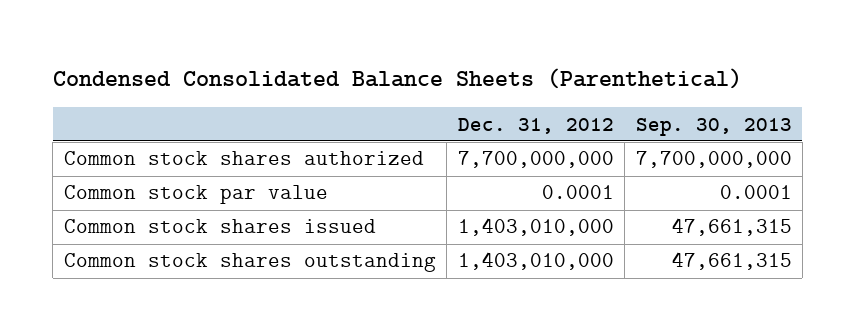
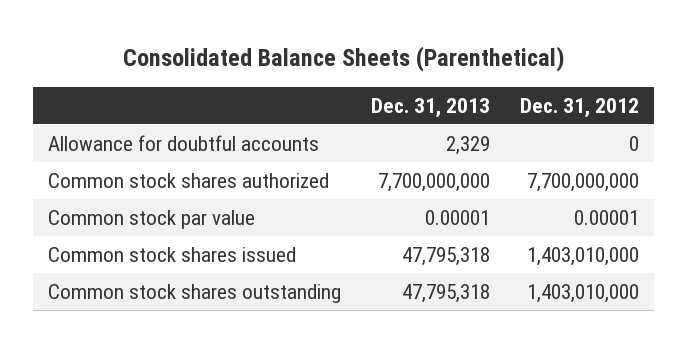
- Condensed Consolidated Balance Sheets (Parenthetical)
+ Consolidated Balance Sheets (Parenthetical)
- | Dec. 31, 2012 | Sep. 30, 2013
+ | Dec. 31, 2013 | Dec. 31, 2012
+ Allowance for doubtful accounts | 2,329 | 0
- Common stock par value | 0.0001 | 0.0001
+ Common stock par value | 0.00001 | 0.00001

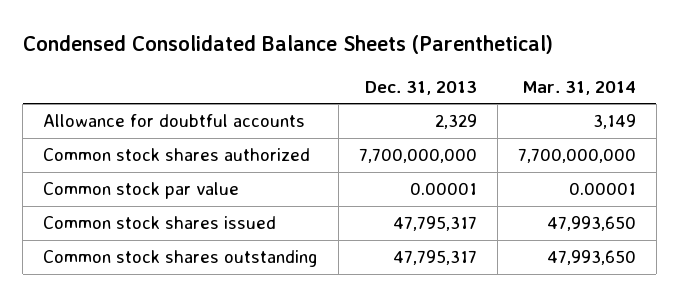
- Consolidated Balance Sheets (Parenthetical)
+ Condensed Consolidated Balance Sheets (Parenthetical)
- | Dec. 31, 2013 | Dec. 31, 2012
+ | Dec. 31, 2013 | Mar. 31, 2014
- Common stock shares issued | 47,795,318 | 1,403,010,000
- Common stock shares outstanding | 47,795,318 | 1,403,010,000
+ Common stock shares issued | 47,795,317 | 47,993,650
+ Common stock shares outstanding | 47,795,317 | 47,993,650

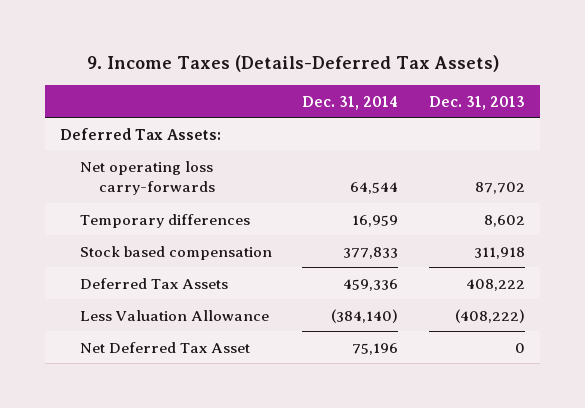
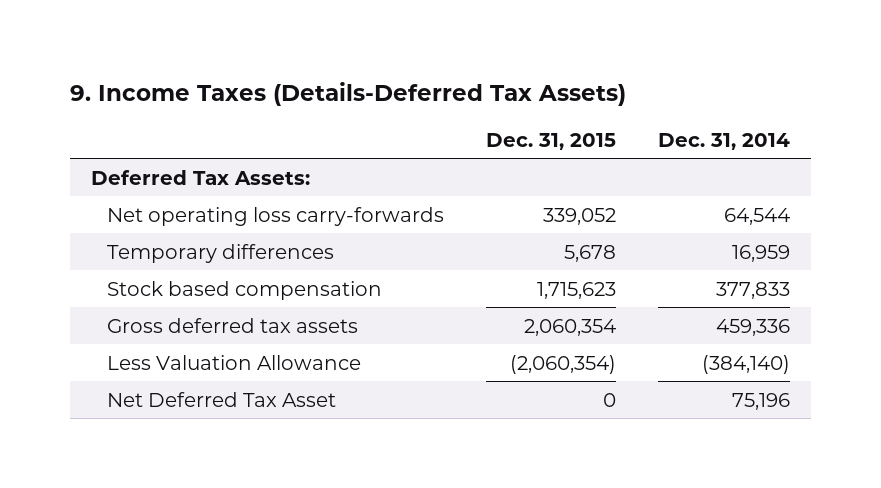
- | Dec. 31, 2014 | Dec. 31, 2013
+ | Dec. 31, 2015 | Dec. 31, 2014
- Deferred Tax Assets | 459,336 | 408,222
+ Gross deferred tax assets | 2,060,354 | 459,336

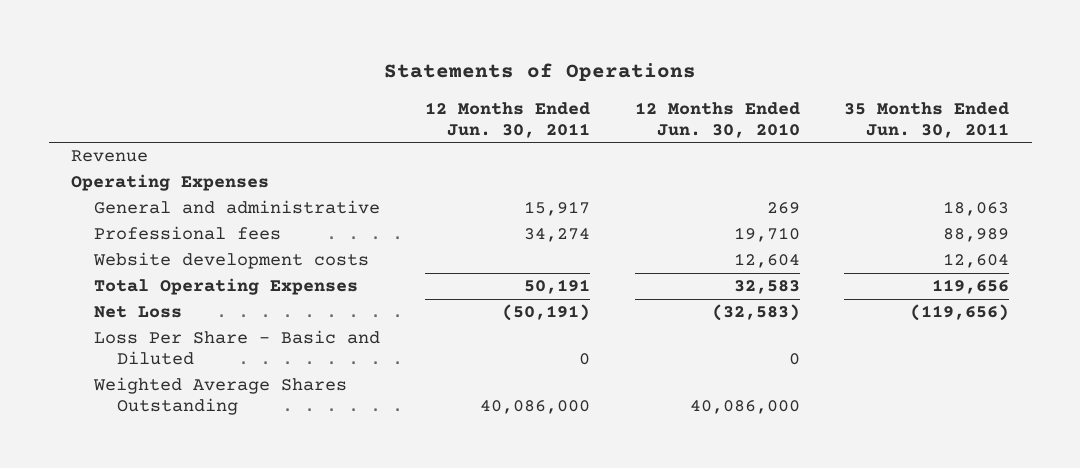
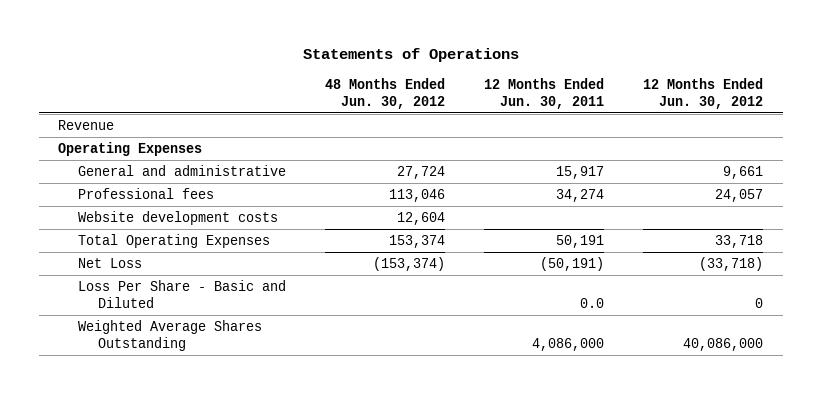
- | 12 Months Ended Jun. 30, 2011 | 12 Months Ended Jun. 30, 2010 | 35 Months Ended Jun. 30, 2011
+ | 48 Months Ended Jun. 30, 2012 | 12 Months Ended Jun. 30, 2011 | 12 Months Ended Jun. 30, 2012
- Loss Per Share - Basic and Diluted | 0 | 0 |
- Weighted Average Shares Outstanding | 40,086,000 | 40,086,000 |
+ Loss Per Share - Basic and Diluted | | 0.0 | 0
+ Weighted Average Shares Outstanding | | 4,086,000 | 40,086,000

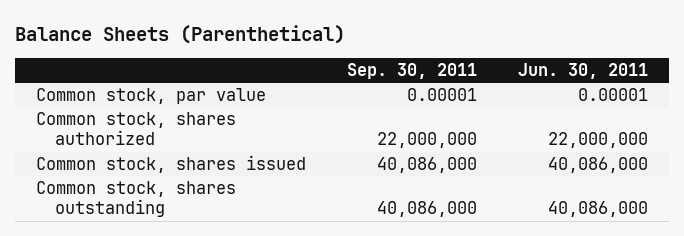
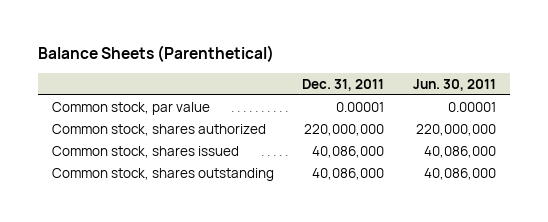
- | Sep. 30, 2011 | Jun. 30, 2011
+ | Dec. 31, 2011 | Jun. 30, 2011
- Common stock, shares authorized | 22,000,000 | 22,000,000
+ Common stock, shares authorized | 220,000,000 | 220,000,000

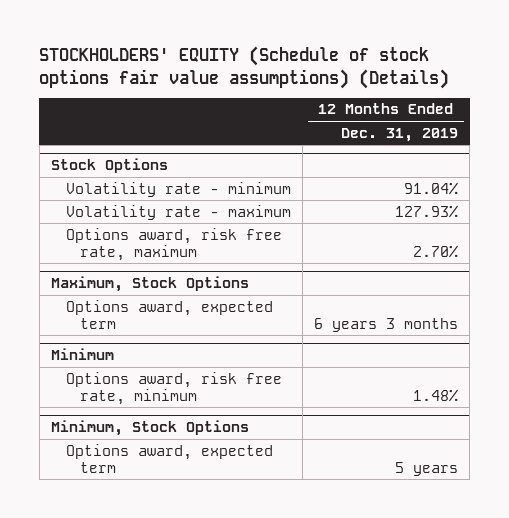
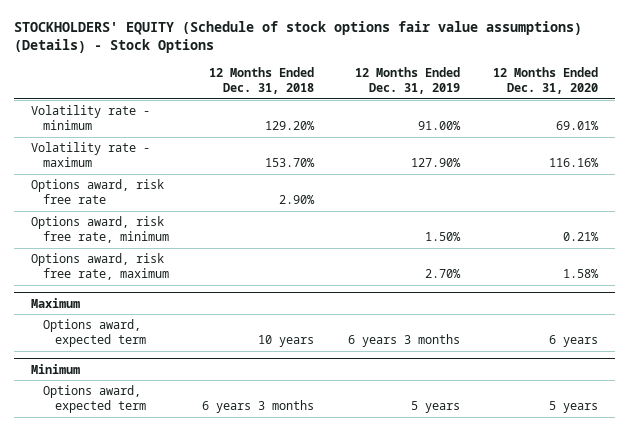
- STOCKHOLDERS' EQUITY (Schedule of stock options fair value assumptions) (Details)
+ STOCKHOLDERS' EQUITY (Schedule of stock options fair value assumptions) (Details) - Stock Options
- | 12 Months Ended Dec. 31, 2019
+ | 12 Months Ended Dec. 31, 2018 | 12 Months Ended Dec. 31, 2019 | 12 Months Ended Dec. 31, 2020
- Stock Options
- Volatility rate - minimum | 91.04%
- Volatility rate - maximum | 127.93%
+ Volatility rate - minimum | 129.20% | 91.00% | 69.01%
+ Volatility rate - maximum | 153.70% | 127.90% | 116.16%
+ Options award, risk free rate | 2.90% | |
+ Options award, risk free rate, minimum | | 1.50% | 0.21%
- Maximum, Stock Options
+ Maximum
@ Minimum
- Options award, risk free rate, minimum | 1.48%
- Minimum, Stock Options

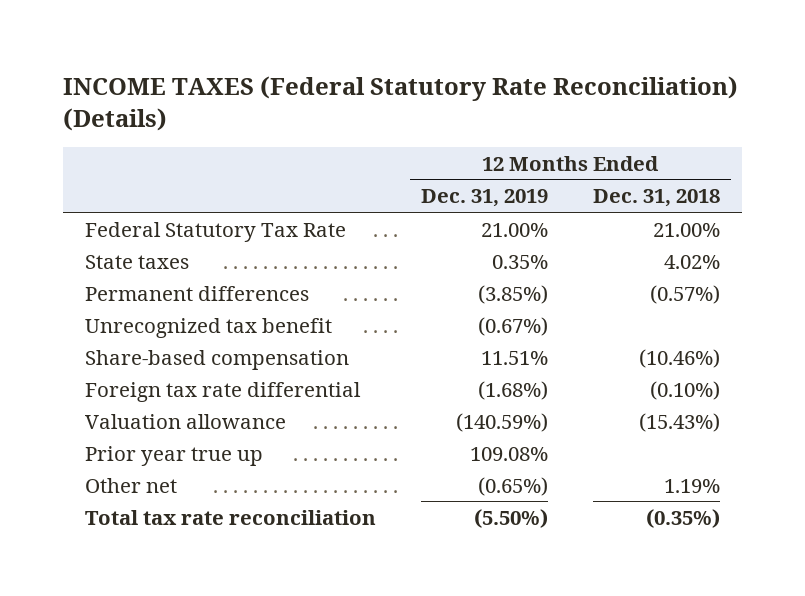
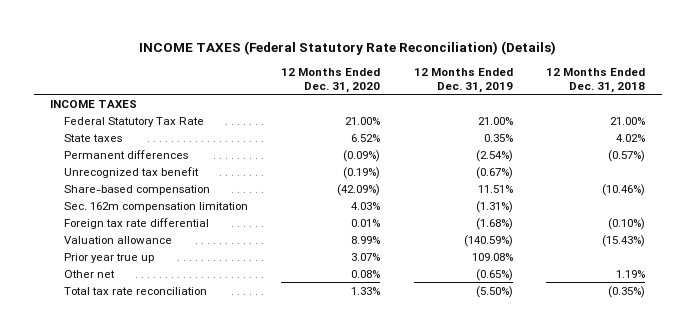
- | 12 Months Ended Dec. 31, 2019 | 12 Months Ended Dec. 31, 2018
+ | 12 Months Ended Dec. 31, 2020 | 12 Months Ended Dec. 31, 2019 | 12 Months Ended Dec. 31, 2018
+ INCOME TAXES
- Permanent differences | (3.85%) | (0.57%)
+ Permanent differences | (0.09%) | (2.54%) | (0.57%)
+ Sec. 162m compensation limitation | 4.03% | (1.31%) |

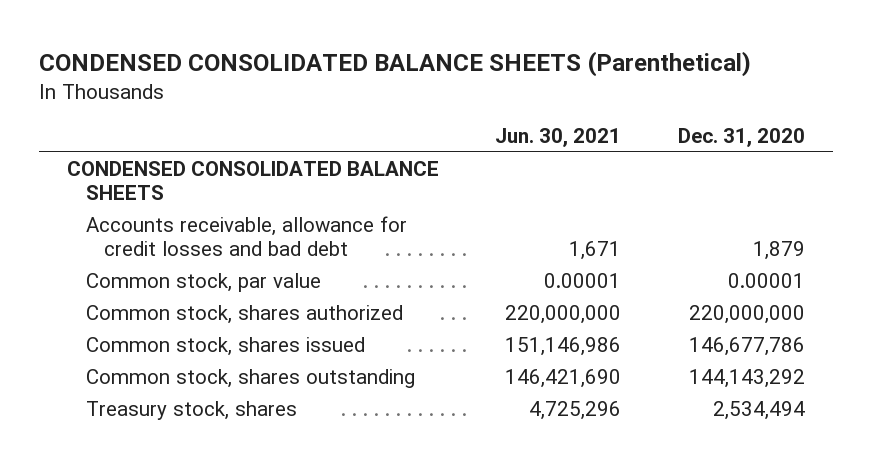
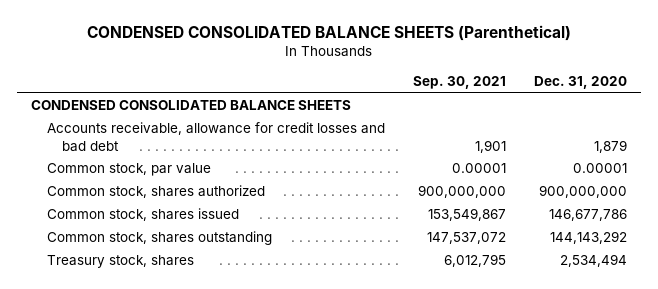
- | Jun. 30, 2021 | Dec. 31, 2020
+ | Sep. 30, 2021 | Dec. 31, 2020
- Common stock, shares authorized | 220,000,000 | 220,000,000
+ Common stock, shares authorized | 900,000,000 | 900,000,000

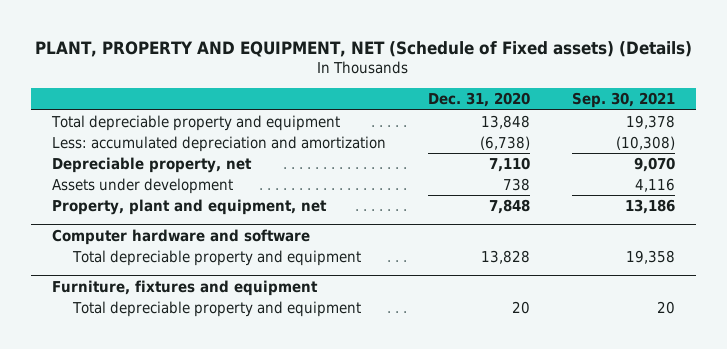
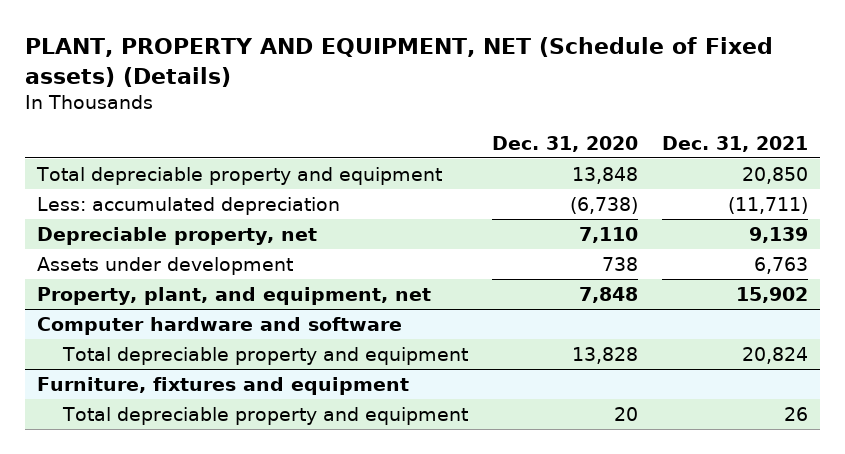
- | Dec. 31, 2020 | Sep. 30, 2021
+ | Dec. 31, 2020 | Dec. 31, 2021
- Less: accumulated depreciation and amortization | (6,738) | (10,308)
+ Less: accumulated depreciation | (6,738) | (11,711)
- Property, plant and equipment, net | 7,848 | 13,186
+ Property, plant, and equipment, net | 7,848 | 15,902

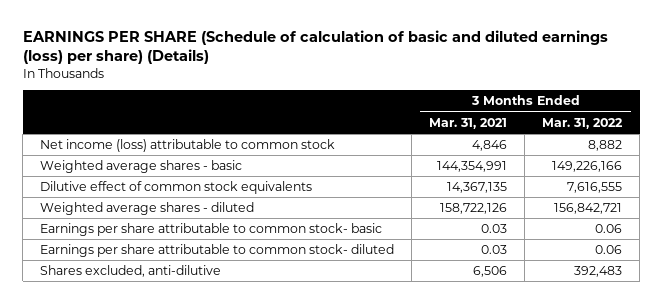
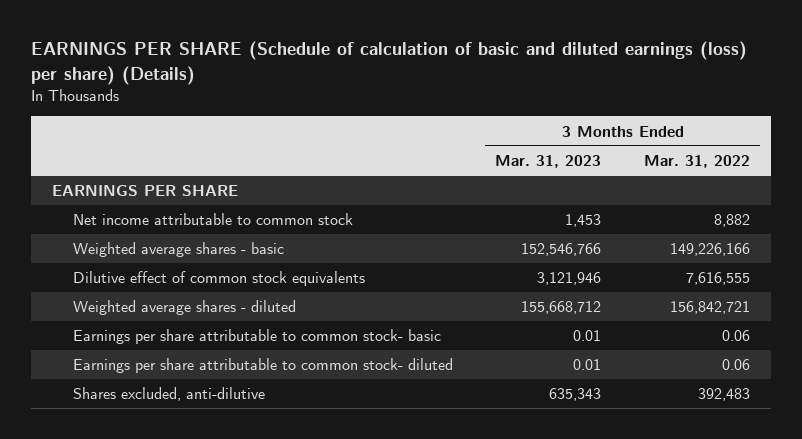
- | 3 Months Ended Mar. 31, 2021 | 3 Months Ended Mar. 31, 2022
+ | 3 Months Ended Mar. 31, 2023 | 3 Months Ended Mar. 31, 2022
- Net income (loss) attributable to common stock | 4,846 | 8,882
+ EARNINGS PER SHARE
+ Net income attributable to common stock | 1,453 | 8,882

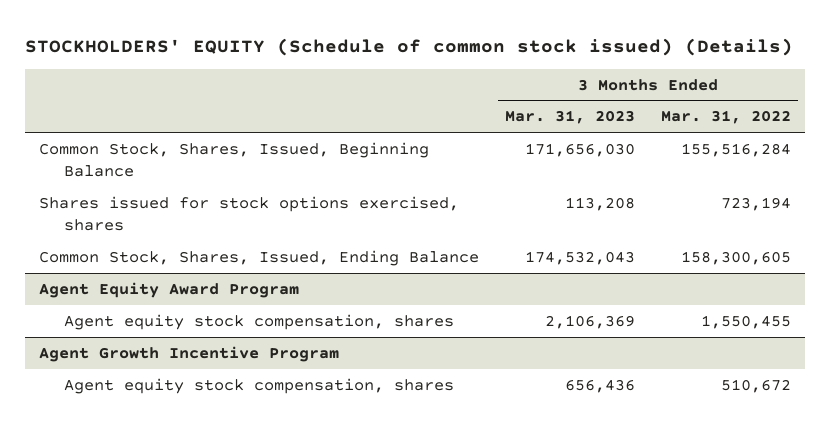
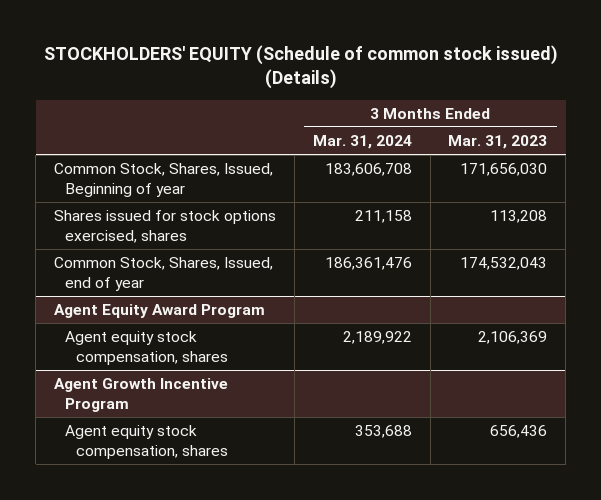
- | 3 Months Ended Mar. 31, 2023 | 3 Months Ended Mar. 31, 2022
+ | 3 Months Ended Mar. 31, 2024 | 3 Months Ended Mar. 31, 2023
- Common Stock, Shares, Issued, Beginning Balance | 171,656,030 | 155,516,284
+ Common Stock, Shares, Issued, Beginning of year | 183,606,708 | 171,656,030
- Common Stock, Shares, Issued, Ending Balance | 174,532,043 | 158,300,605
+ Common Stock, Shares, Issued, end of year | 186,361,476 | 174,532,043

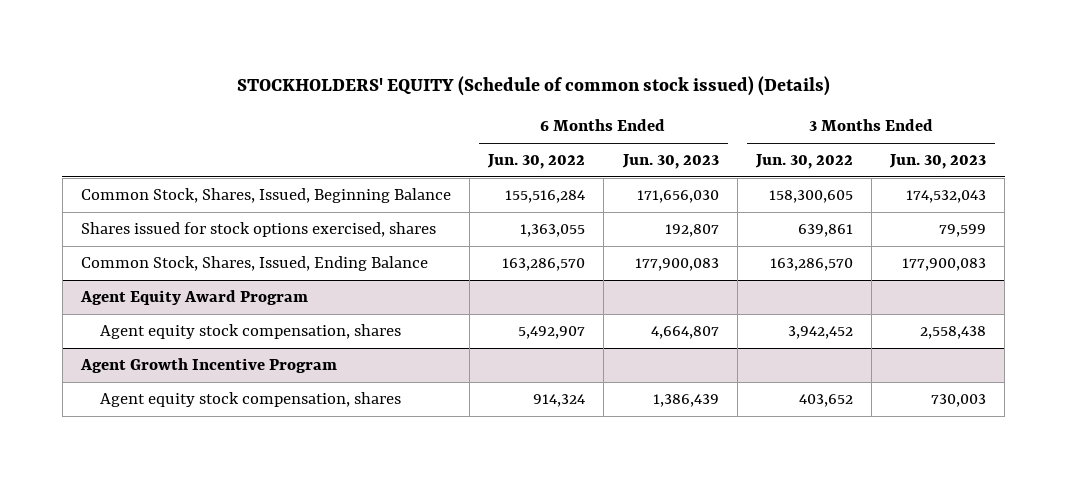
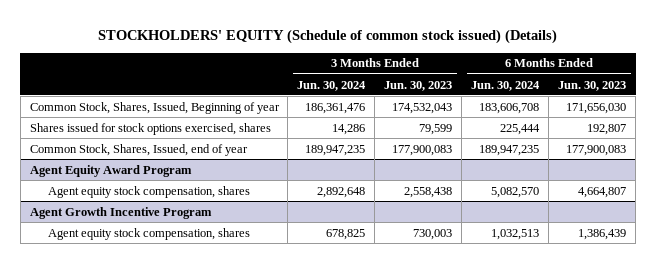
- | 6 Months Ended Jun. 30, 2022 | 6 Months Ended Jun. 30, 2023 | 3 Months Ended Jun. 30, 2022 | 3 Months Ended Jun. 30, 2023
+ | 3 Months Ended Jun. 30, 2024 | 3 Months Ended Jun. 30, 2023 | 6 Months Ended Jun. 30, 2024 | 6 Months Ended Jun. 30, 2023
- Common Stock, Shares, Issued, Beginning Balance | 155,516,284 | 171,656,030 | 158,300,605 | 174,532,043
+ Common Stock, Shares, Issued, Beginning of year | 186,361,476 | 174,532,043 | 183,606,708 | 171,656,030
- Common Stock, Shares, Issued, Ending Balance | 163,286,570 | 177,900,083 | 163,286,570 | 177,900,083
+ Common Stock, Shares, Issued, end of year | 189,947,235 | 177,900,083 | 189,947,235 | 177,900,083

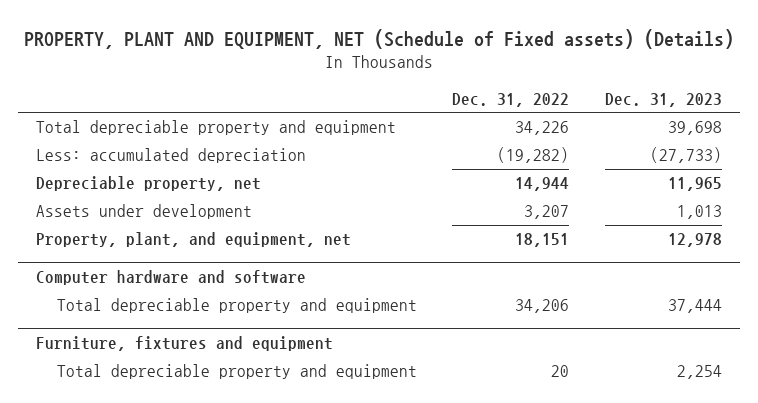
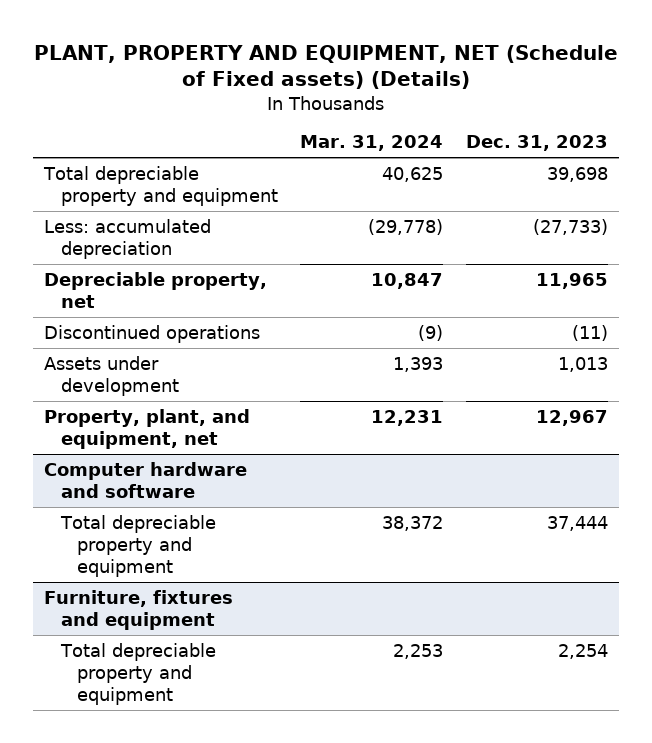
- PROPERTY, PLANT AND EQUIPMENT, NET (Schedule of Fixed assets) (Details)
+ PLANT, PROPERTY AND EQUIPMENT, NET (Schedule of Fixed assets) (Details)
- | Dec. 31, 2022 | Dec. 31, 2023
+ | Mar. 31, 2024 | Dec. 31, 2023
+ Discontinued operations | (9) | (11)
- Property, plant, and equipment, net | 18,151 | 12,978
+ Property, plant, and equipment, net | 12,231 | 12,967

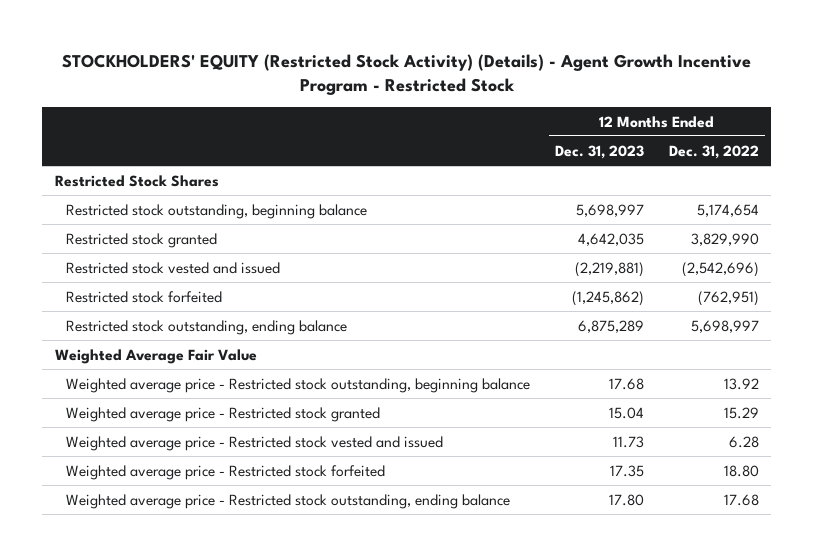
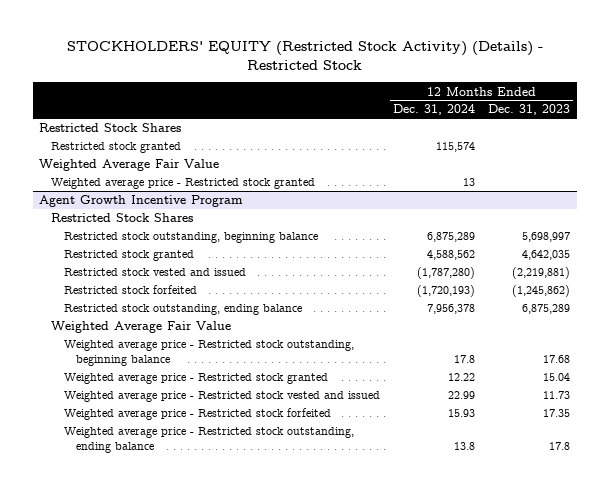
- STOCKHOLDERS' EQUITY (Restricted Stock Activity) (Details) - Agent Growth Incentive Program - Restricted Stock
+ STOCKHOLDERS' EQUITY (Restricted Stock Activity) (Details) - Restricted Stock
- | 12 Months Ended Dec. 31, 2023 | 12 Months Ended Dec. 31, 2022
+ | 12 Months Ended Dec. 31, 2024 | 12 Months Ended Dec. 31, 2023
+ Restricted stock granted | 115,574 |
+ Weighted Average Fair Value
+ Weighted average price - Restricted stock granted | 13 |
+ Agent Growth Incentive Program
+ Restricted Stock Shares
- Weighted average price - Restricted stock outstanding, ending balance | 17.80 | 17.68
+ Weighted average price - Restricted stock outstanding, ending balance | 13.8 | 17.8

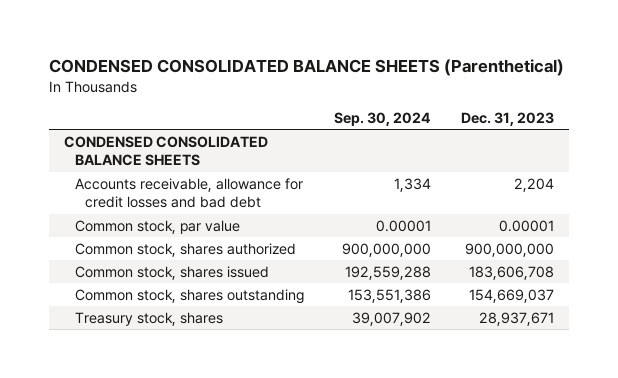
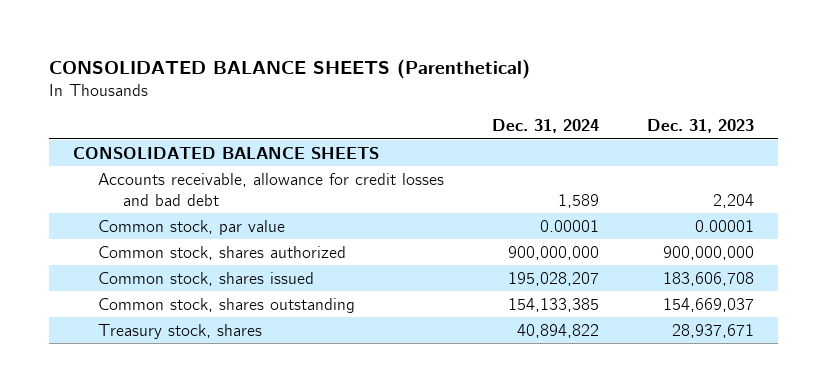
- CONDENSED CONSOLIDATED BALANCE SHEETS (Parenthetical)
+ CONSOLIDATED BALANCE SHEETS (Parenthetical)
- | Sep. 30, 2024 | Dec. 31, 2023
+ | Dec. 31, 2024 | Dec. 31, 2023
- CONDENSED CONSOLIDATED BALANCE SHEETS
+ CONSOLIDATED BALANCE SHEETS

